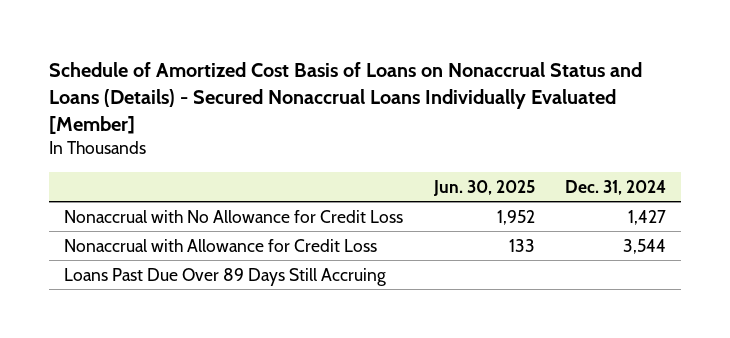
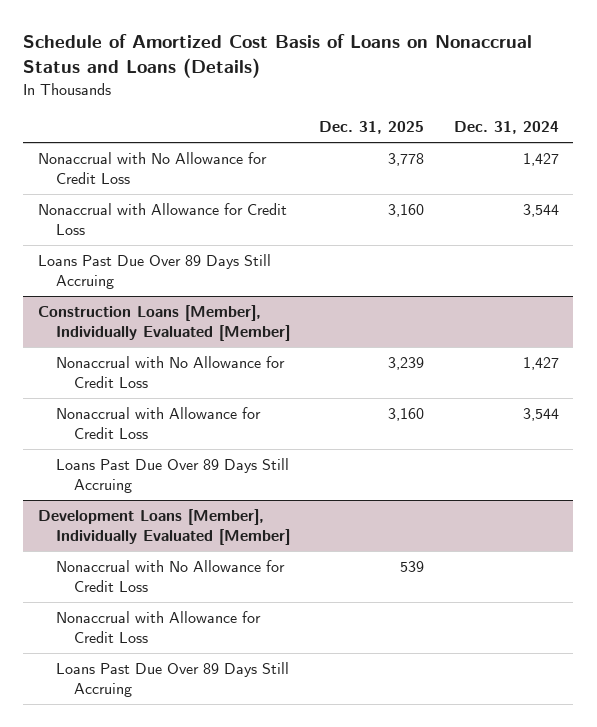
- Schedule of Amortized Cost Basis of Loans on Nonaccrual Status and Loans (Details) - Secured Nonaccrual Loans Individually Evaluated [Member]
+ Schedule of Amortized Cost Basis of Loans on Nonaccrual Status and Loans (Details)
- | Jun. 30, 2025 | Dec. 31, 2024
+ | Dec. 31, 2025 | Dec. 31, 2024
+ Construction Loans [Member], Individually Evaluated [Member]
+ Nonaccrual with No Allowance for Credit Loss | 3,239 | 1,427
+ Nonaccrual with Allowance for Credit Loss | 3,160 | 3,544
+ Loans Past Due Over 89 Days Still Accruing
+ Development Loans [Member], Individually Evaluated [Member]
+ Nonaccrual with No Allowance for Credit Loss | 539 |
+ Nonaccrual with Allowance for Credit Loss
+ Loans Past Due Over 89 Days Still Accruing

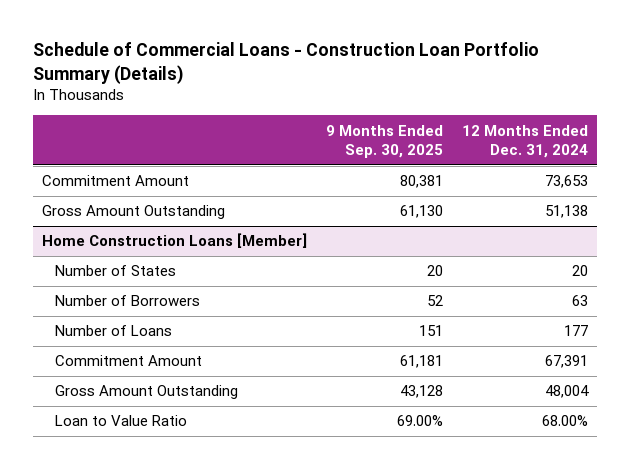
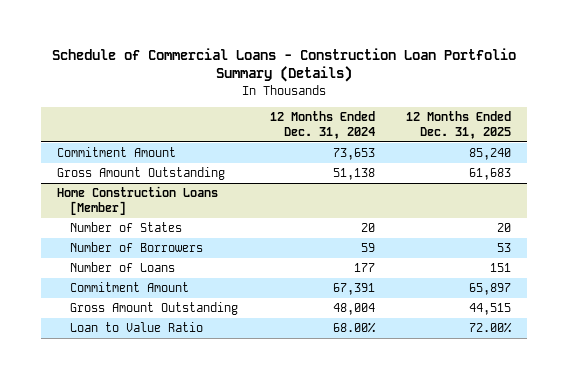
- | 9 Months Ended Sep. 30, 2025 | 12 Months Ended Dec. 31, 2024
+ | 12 Months Ended Dec. 31, 2024 | 12 Months Ended Dec. 31, 2025
@ Home Construction Loans [Member]
- Number of Borrowers | 52 | 63
+ Number of Borrowers | 59 | 53

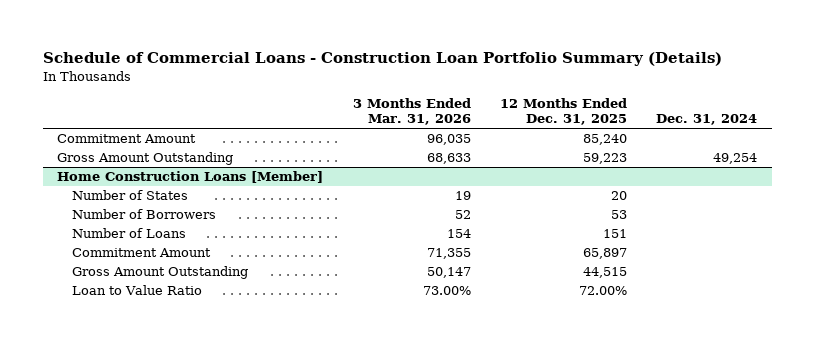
- | 12 Months Ended Dec. 31, 2024 | 12 Months Ended Dec. 31, 2025
+ | 3 Months Ended Mar. 31, 2026 | 12 Months Ended Dec. 31, 2025 | Dec. 31, 2024
- Gross Amount Outstanding | 51,138 | 61,683
+ Gross Amount Outstanding | 68,633 | 59,223 | 49,254

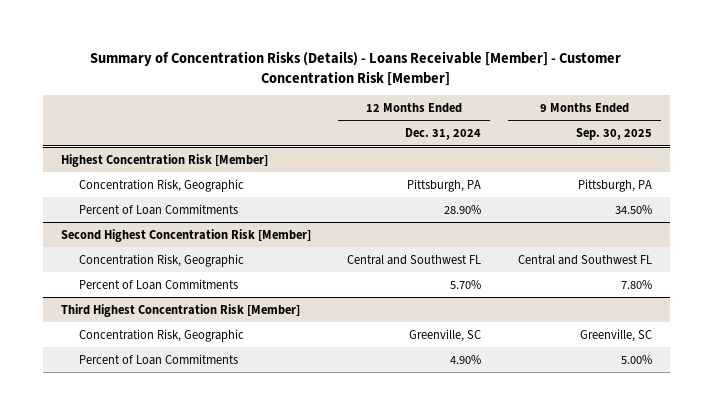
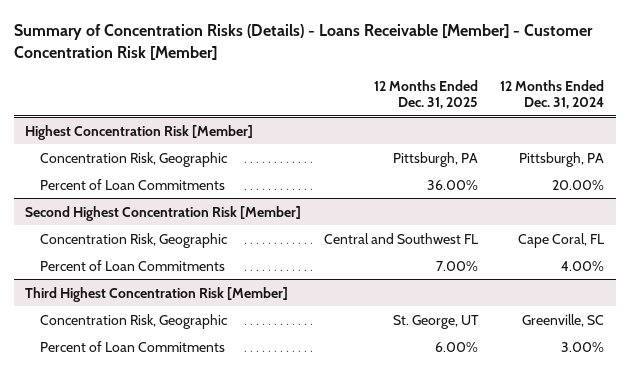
- | 12 Months Ended Dec. 31, 2024 | 9 Months Ended Sep. 30, 2025
+ | 12 Months Ended Dec. 31, 2025 | 12 Months Ended Dec. 31, 2024
@ Highest Concentration Risk [Member]
- Percent of Loan Commitments | 28.90% | 34.50%
+ Percent of Loan Commitments | 36.00% | 20.00%
@ Second Highest Concentration Risk [Member]
- Concentration Risk, Geographic | Central and Southwest FL | Central and Southwest FL
- Percent of Loan Commitments | 5.70% | 7.80%
+ Concentration Risk, Geographic | Central and Southwest FL | Cape Coral, FL
+ Percent of Loan Commitments | 7.00% | 4.00%
@ Third Highest Concentration Risk [Member]
- Percent of Loan Commitments | 4.90% | 5.00%
+ Percent of Loan Commitments | 6.00% | 3.00%

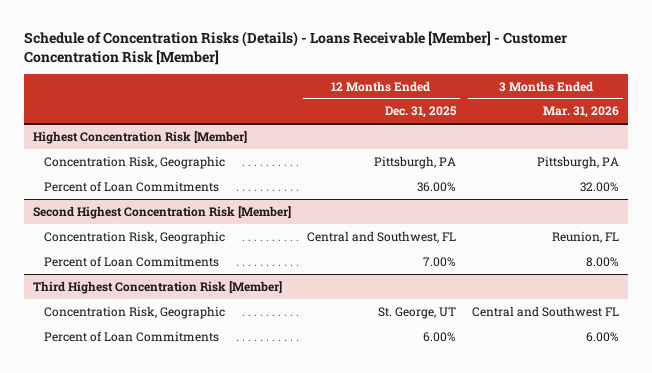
- Summary of Concentration Risks (Details) - Loans Receivable [Member] - Customer Concentration Risk [Member]
+ Schedule of Concentration Risks (Details) - Loans Receivable [Member] - Customer Concentration Risk [Member]
- | 12 Months Ended Dec. 31, 2025 | 12 Months Ended Dec. 31, 2024
+ | 12 Months Ended Dec. 31, 2025 | 3 Months Ended Mar. 31, 2026
@ Second Highest Concentration Risk [Member]
- Concentration Risk, Geographic | Central and Southwest FL | Cape Coral, FL
+ Concentration Risk, Geographic | Central and Southwest, FL | Reunion, FL

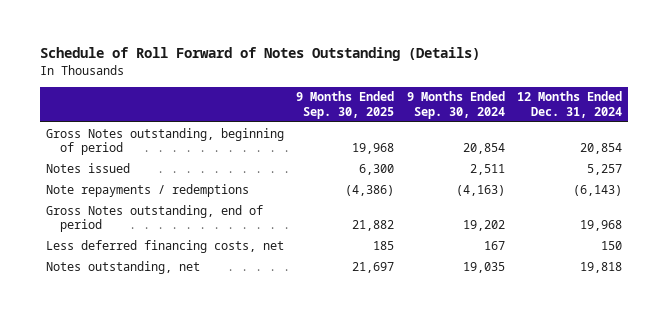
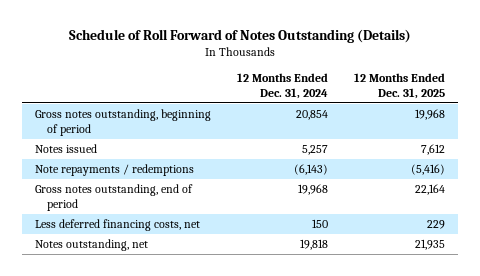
- | 9 Months Ended Sep. 30, 2025 | 9 Months Ended Sep. 30, 2024 | 12 Months Ended Dec. 31, 2024
+ | 12 Months Ended Dec. 31, 2024 | 12 Months Ended Dec. 31, 2025
- Gross Notes outstanding, beginning of period | 19,968 | 20,854 | 20,854
+ Gross notes outstanding, beginning of period | 20,854 | 19,968
- Gross Notes outstanding, end of period | 21,882 | 19,202 | 19,968
+ Gross notes outstanding, end of period | 19,968 | 22,164

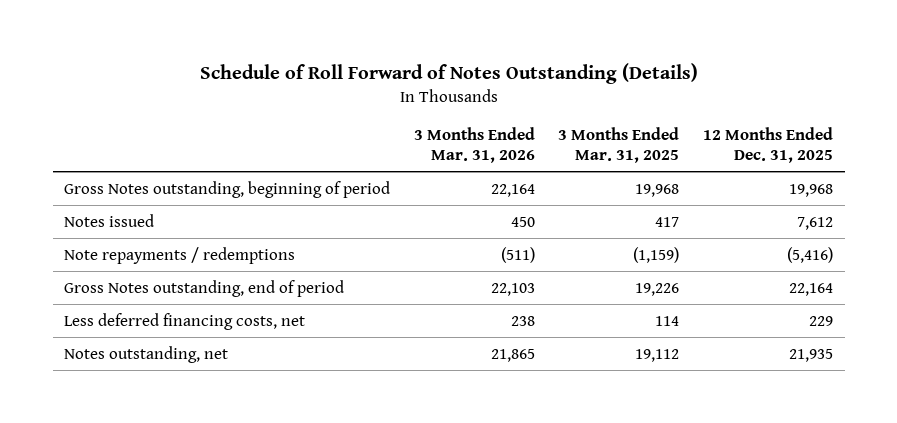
- | 12 Months Ended Dec. 31, 2024 | 12 Months Ended Dec. 31, 2025
+ | 3 Months Ended Mar. 31, 2026 | 3 Months Ended Mar. 31, 2025 | 12 Months Ended Dec. 31, 2025
- Gross notes outstanding, beginning of period | 20,854 | 19,968
+ Gross Notes outstanding, beginning of period | 22,164 | 19,968 | 19,968
- Gross notes outstanding, end of period | 19,968 | 22,164
+ Gross Notes outstanding, end of period | 22,103 | 19,226 | 22,164

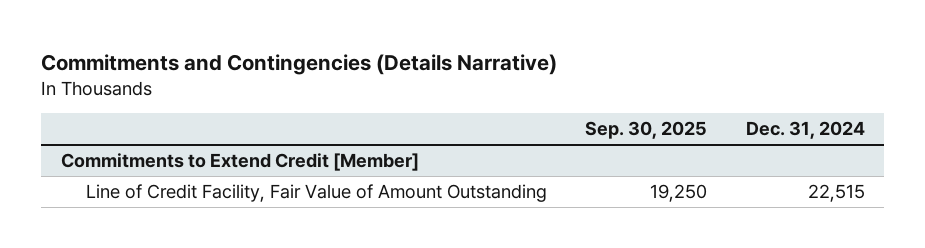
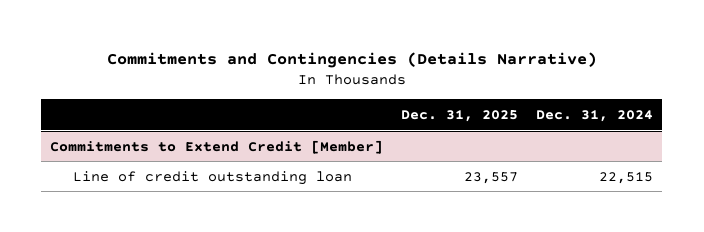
- | Sep. 30, 2025 | Dec. 31, 2024
+ | Dec. 31, 2025 | Dec. 31, 2024
@ Commitments to Extend Credit [Member]
- Line of Credit Facility, Fair Value of Amount Outstanding | 19,250 | 22,515
+ Line of credit outstanding loan | 23,557 | 22,515

